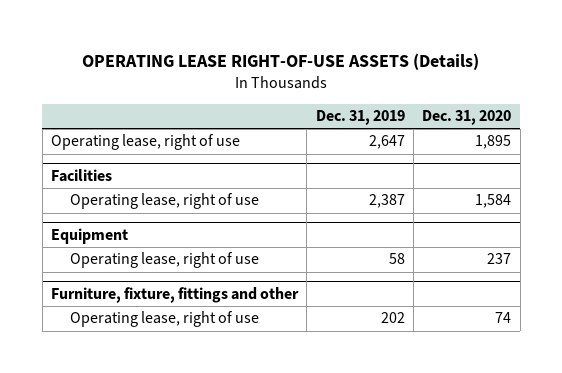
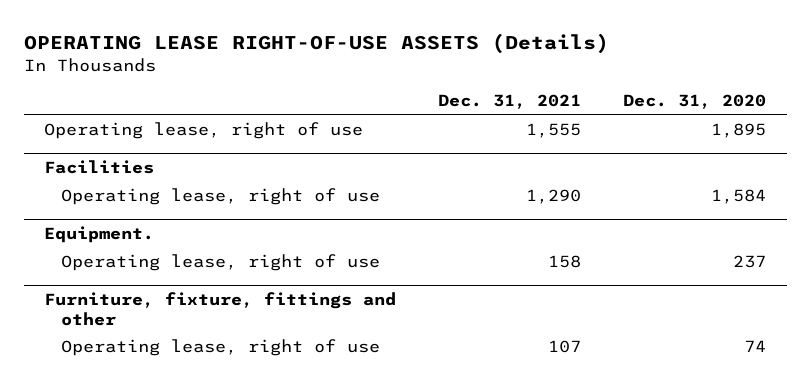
- | Dec. 31, 2019 | Dec. 31, 2020
+ | Dec. 31, 2021 | Dec. 31, 2020
- Equipment
+ Equipment.

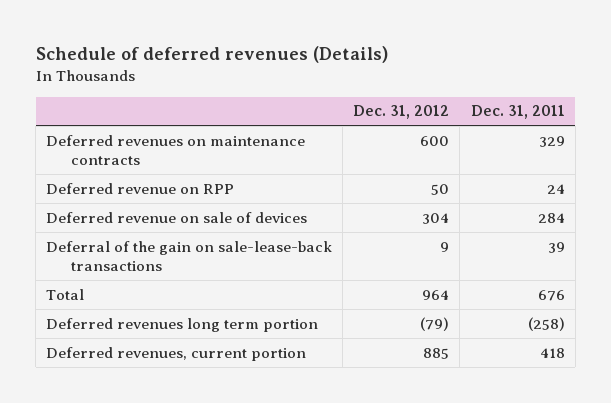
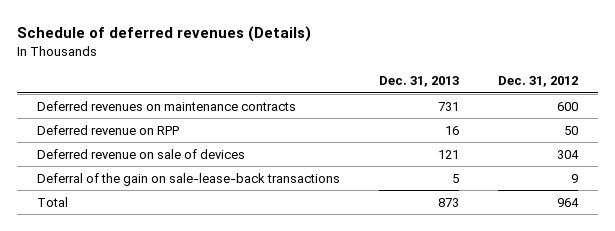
- | Dec. 31, 2012 | Dec. 31, 2011
+ | Dec. 31, 2013 | Dec. 31, 2012
- Deferred revenues long term portion | (79) | (258)
- Deferred revenues, current portion | 885 | 418

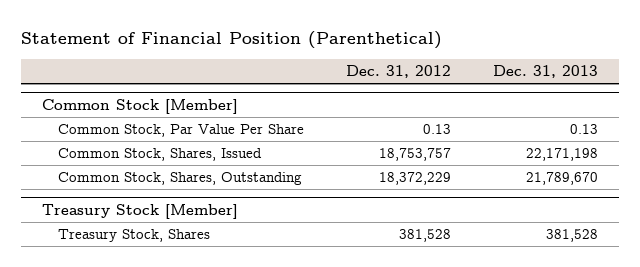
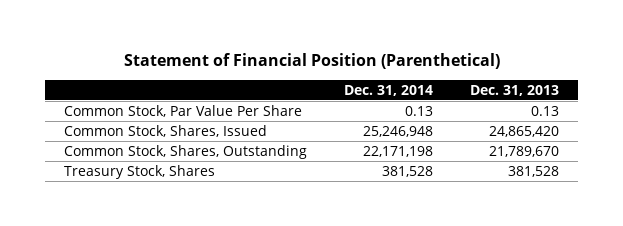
- | Dec. 31, 2012 | Dec. 31, 2013
+ | Dec. 31, 2014 | Dec. 31, 2013
- Common Stock [Member]
- Common Stock, Shares, Issued | 18,753,757 | 22,171,198
+ Common Stock, Shares, Issued | 25,246,948 | 24,865,420
- Treasury Stock [Member]

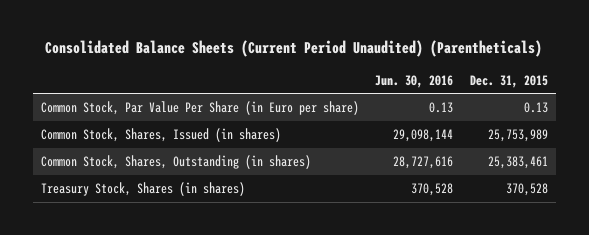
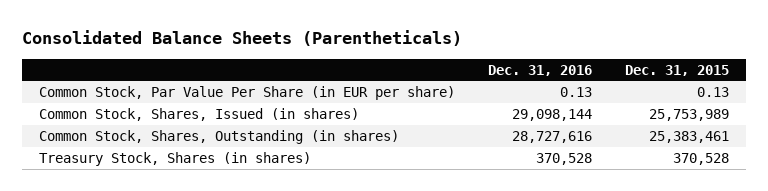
- Consolidated Balance Sheets (Current Period Unaudited) (Parentheticals)
+ Consolidated Balance Sheets (Parentheticals)
- | Jun. 30, 2016 | Dec. 31, 2015
+ | Dec. 31, 2016 | Dec. 31, 2015
- Common Stock, Par Value Per Share (in Euro per share) | 0.13 | 0.13
+ Common Stock, Par Value Per Share (in EUR per share) | 0.13 | 0.13

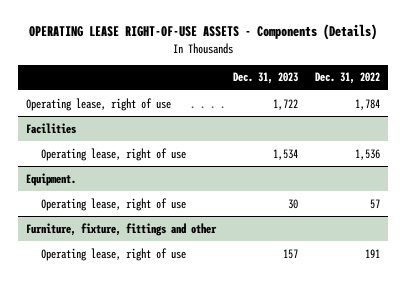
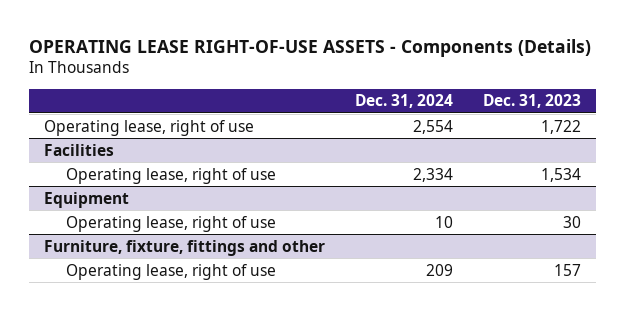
- | Dec. 31, 2023 | Dec. 31, 2022
+ | Dec. 31, 2024 | Dec. 31, 2023
- Equipment.
+ Equipment

